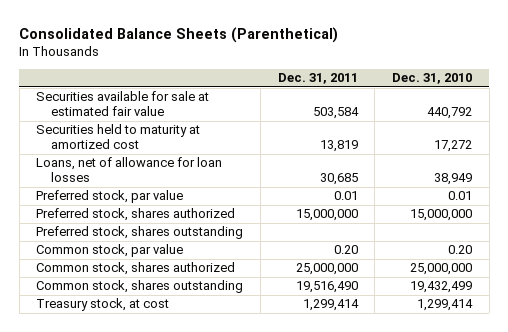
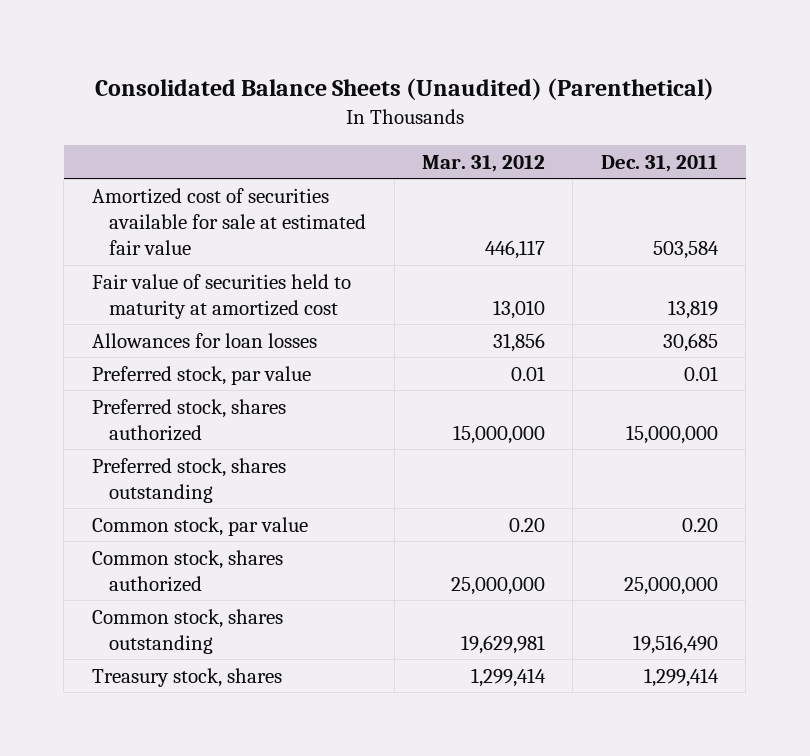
- Consolidated Balance Sheets (Parenthetical)
+ Consolidated Balance Sheets (Unaudited) (Parenthetical)
- | Dec. 31, 2011 | Dec. 31, 2010
+ | Mar. 31, 2012 | Dec. 31, 2011
- Securities available for sale at estimated fair value | 503,584 | 440,792
- Securities held to maturity at amortized cost | 13,819 | 17,272
- Loans, net of allowance for loan losses | 30,685 | 38,949
+ Amortized cost of securities available for sale at estimated fair value | 446,117 | 503,584
+ Fair value of securities held to maturity at amortized cost | 13,010 | 13,819
+ Allowances for loan losses | 31,856 | 30,685
- Treasury stock, at cost | 1,299,414 | 1,299,414
+ Treasury stock, shares | 1,299,414 | 1,299,414

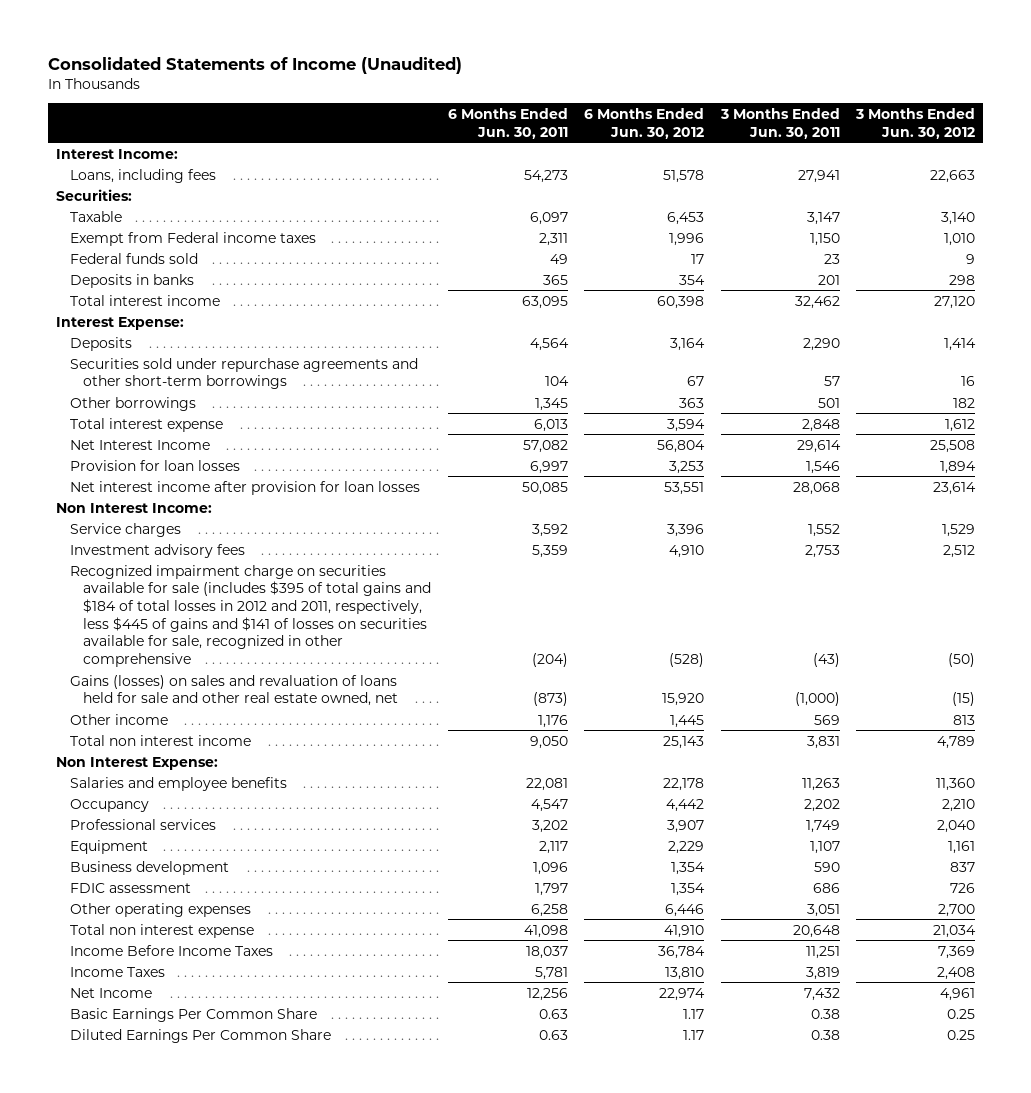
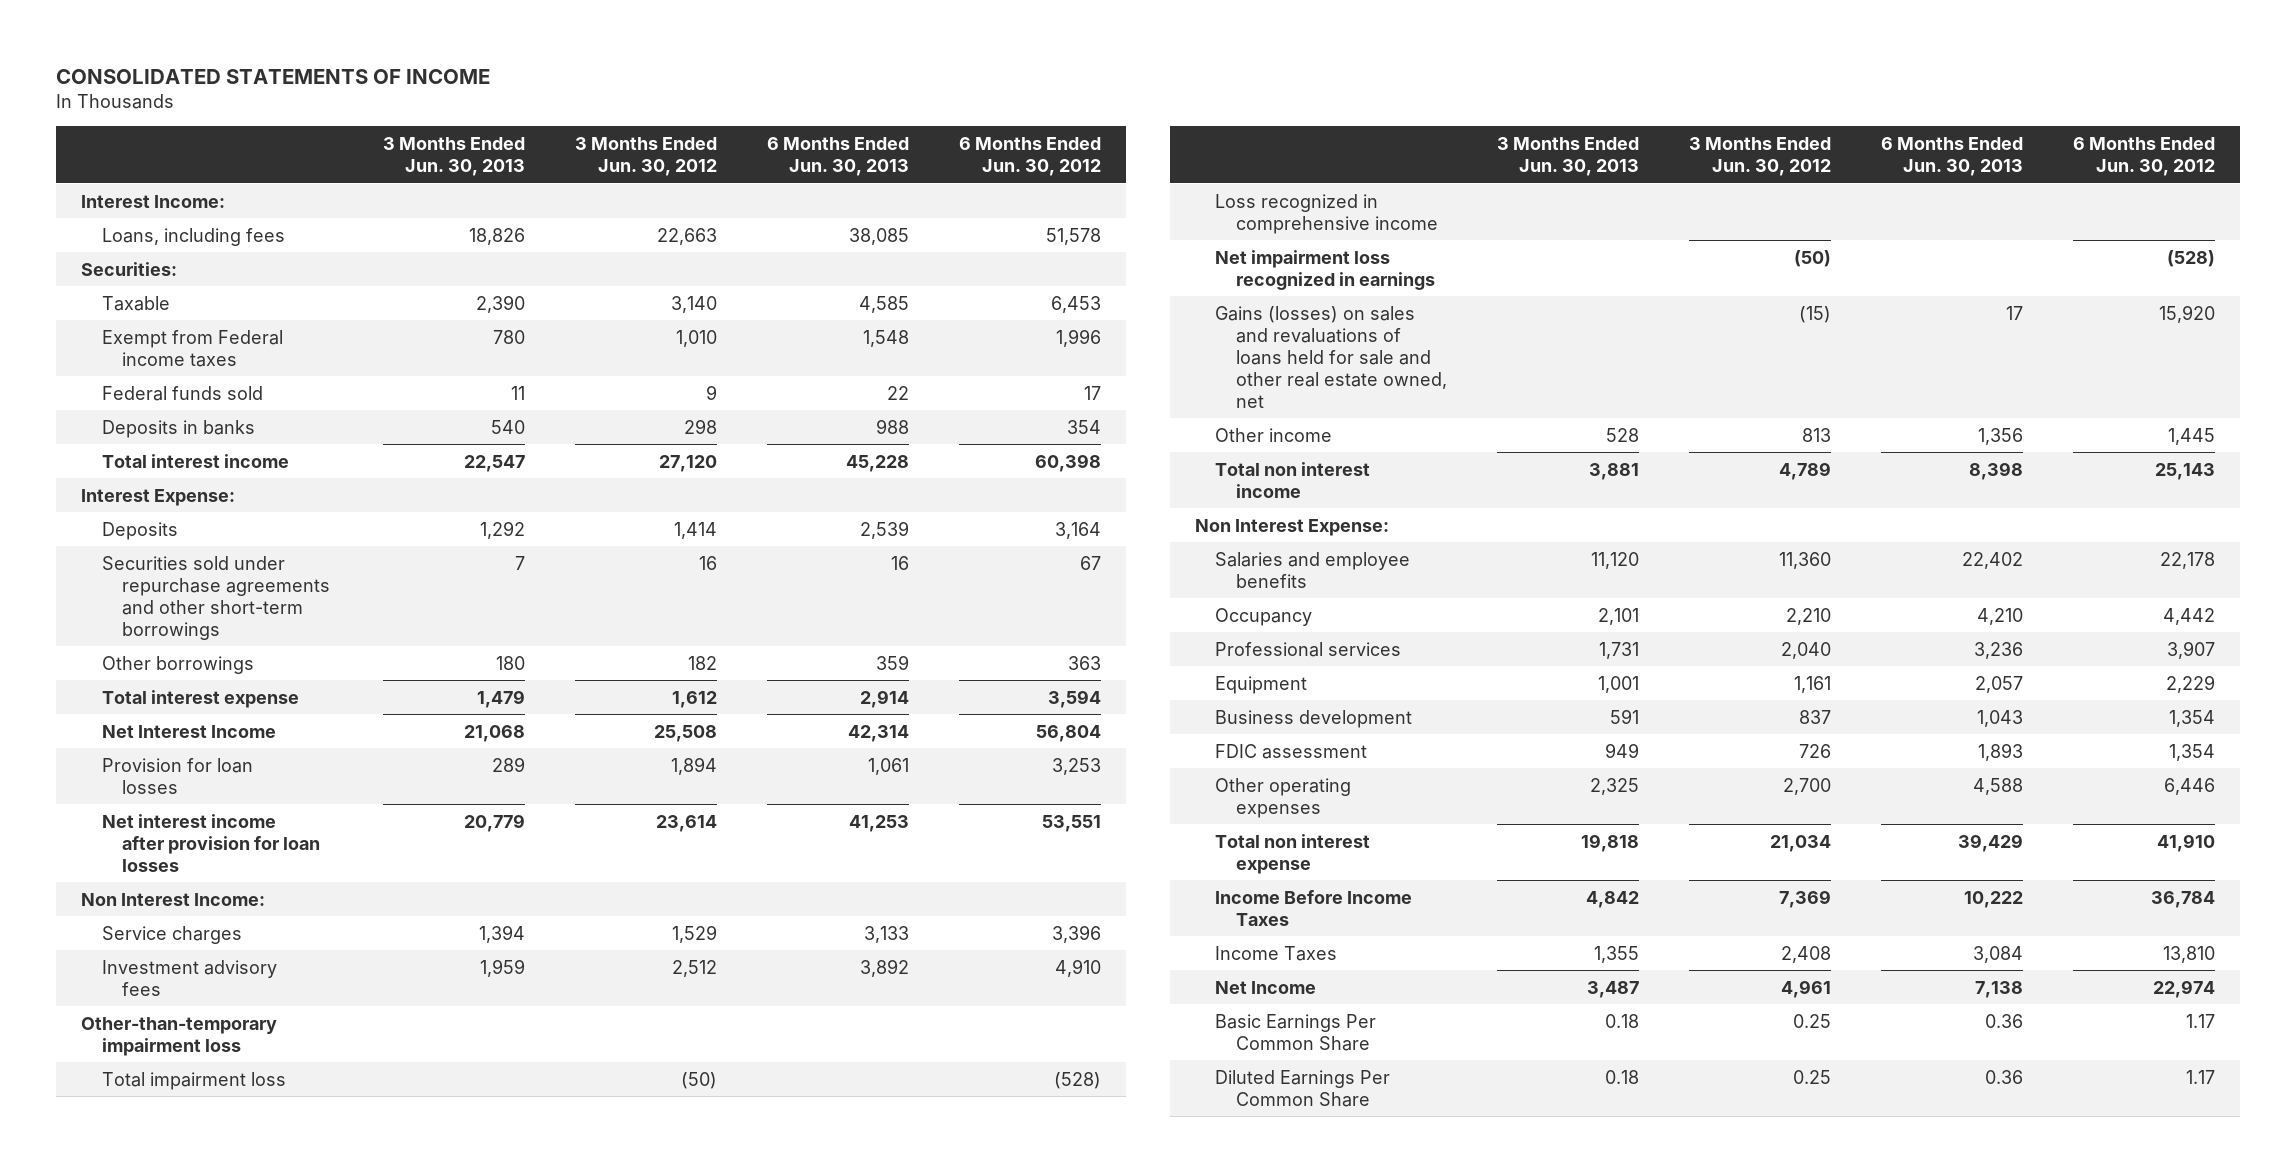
- Consolidated Statements of Income (Unaudited)
+ CONSOLIDATED STATEMENTS OF INCOME
- | 6 Months Ended Jun. 30, 2011 | 6 Months Ended Jun. 30, 2012 | 3 Months Ended Jun. 30, 2011 | 3 Months Ended Jun. 30, 2012
+ | 3 Months Ended Jun. 30, 2013 | 3 Months Ended Jun. 30, 2012 | 6 Months Ended Jun. 30, 2013 | 6 Months Ended Jun. 30, 2012
- Recognized impairment charge on securities available for sale (includes $395 of total gains and $184 of total losses in 2012 and 2011, respectively, less $445 of gains and $141 of losses on securities available for sale, recognized in other comprehensive | (204) | (528) | (43) | (50)
- Gains (losses) on sales and revaluation of loans held for sale and other real estate owned, net | (873) | 15,920 | (1,000) | (15)
+ Other-than-temporary impairment loss
+ Total impairment loss | | (50) | | (528)
+ Loss recognized in comprehensive income
+ Net impairment loss recognized in earnings | | (50) | | (528)
+ Gains (losses) on sales and revaluations of loans held for sale and other real estate owned, net | | (15) | 17 | 15,920

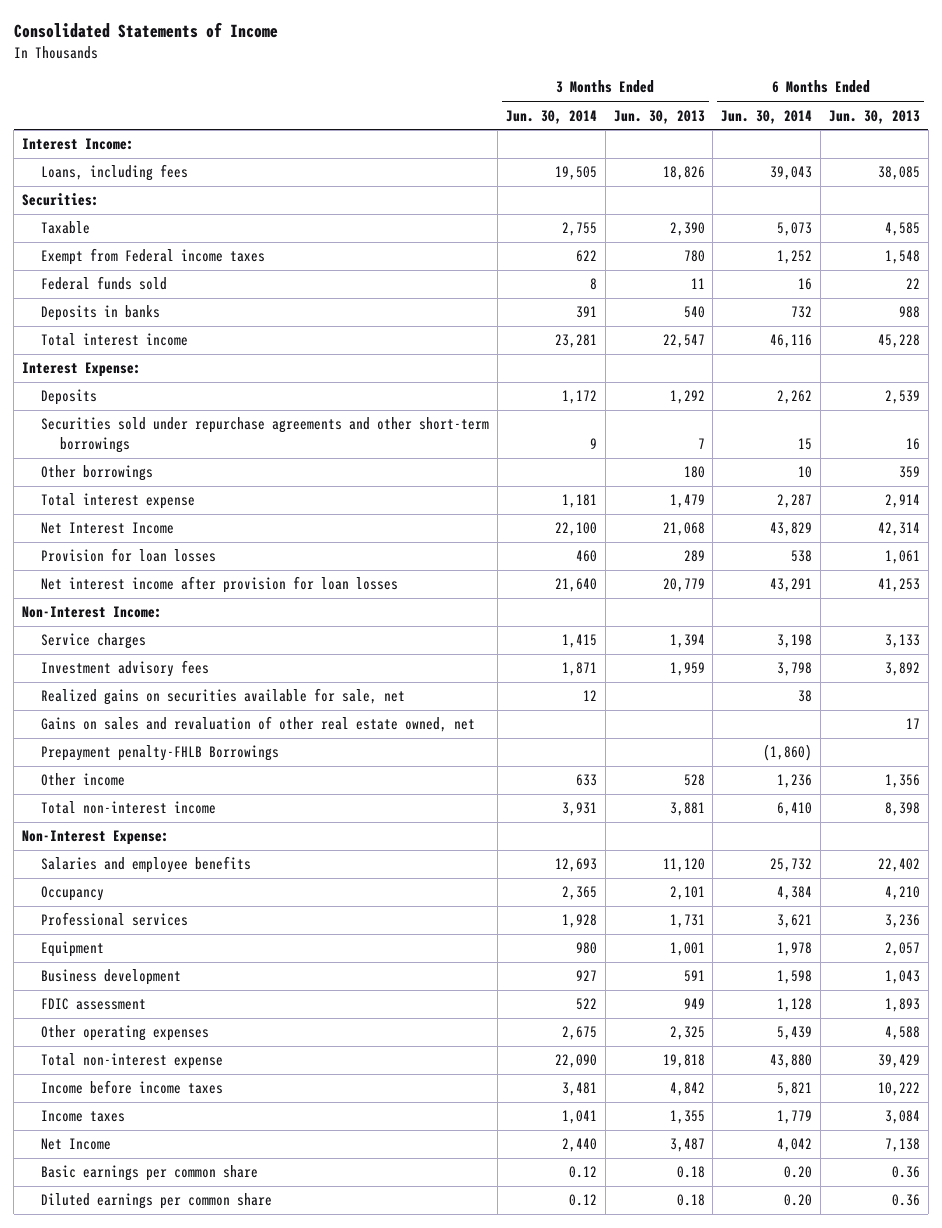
- CONSOLIDATED STATEMENTS OF INCOME
+ Consolidated Statements of Income
- | 3 Months Ended Jun. 30, 2013 | 3 Months Ended Jun. 30, 2012 | 6 Months Ended Jun. 30, 2013 | 6 Months Ended Jun. 30, 2012
+ | 3 Months Ended Jun. 30, 2014 | 3 Months Ended Jun. 30, 2013 | 6 Months Ended Jun. 30, 2014 | 6 Months Ended Jun. 30, 2013
- Non Interest Income:
+ Non-Interest Income:
- Other-than-temporary impairment loss
- Total impairment loss | | (50) | | (528)
- Loss recognized in comprehensive income
- Net impairment loss recognized in earnings | | (50) | | (528)
- Gains (losses) on sales and revaluations of loans held for sale and other real estate owned, net | | (15) | 17 | 15,920
+ Realized gains on securities available for sale, net | 12 | | 38 |
+ Gains on sales and revaluation of other real estate owned, net | | | | 17
+ Prepayment penalty-FHLB Borrowings | | | (1,860) |
- Total non interest income | 3,881 | 4,789 | 8,398 | 25,143
- Non Interest Expense:
+ Total non-interest income | 3,931 | 3,881 | 6,410 | 8,398
+ Non-Interest Expense:
- Total non interest expense | 19,818 | 21,034 | 39,429 | 41,910
- Income Before Income Taxes | 4,842 | 7,369 | 10,222 | 36,784
- Income Taxes | 1,355 | 2,408 | 3,084 | 13,810
+ Total non-interest expense | 22,090 | 19,818 | 43,880 | 39,429
+ Income before income taxes | 3,481 | 4,842 | 5,821 | 10,222
+ Income taxes | 1,041 | 1,355 | 1,779 | 3,084
- Basic Earnings Per Common Share | 0.18 | 0.25 | 0.36 | 1.17
- Diluted Earnings Per Common Share | 0.18 | 0.25 | 0.36 | 1.17
+ Basic earnings per common share | 0.12 | 0.18 | 0.20 | 0.36
+ Diluted earnings per common share | 0.12 | 0.18 | 0.20 | 0.36

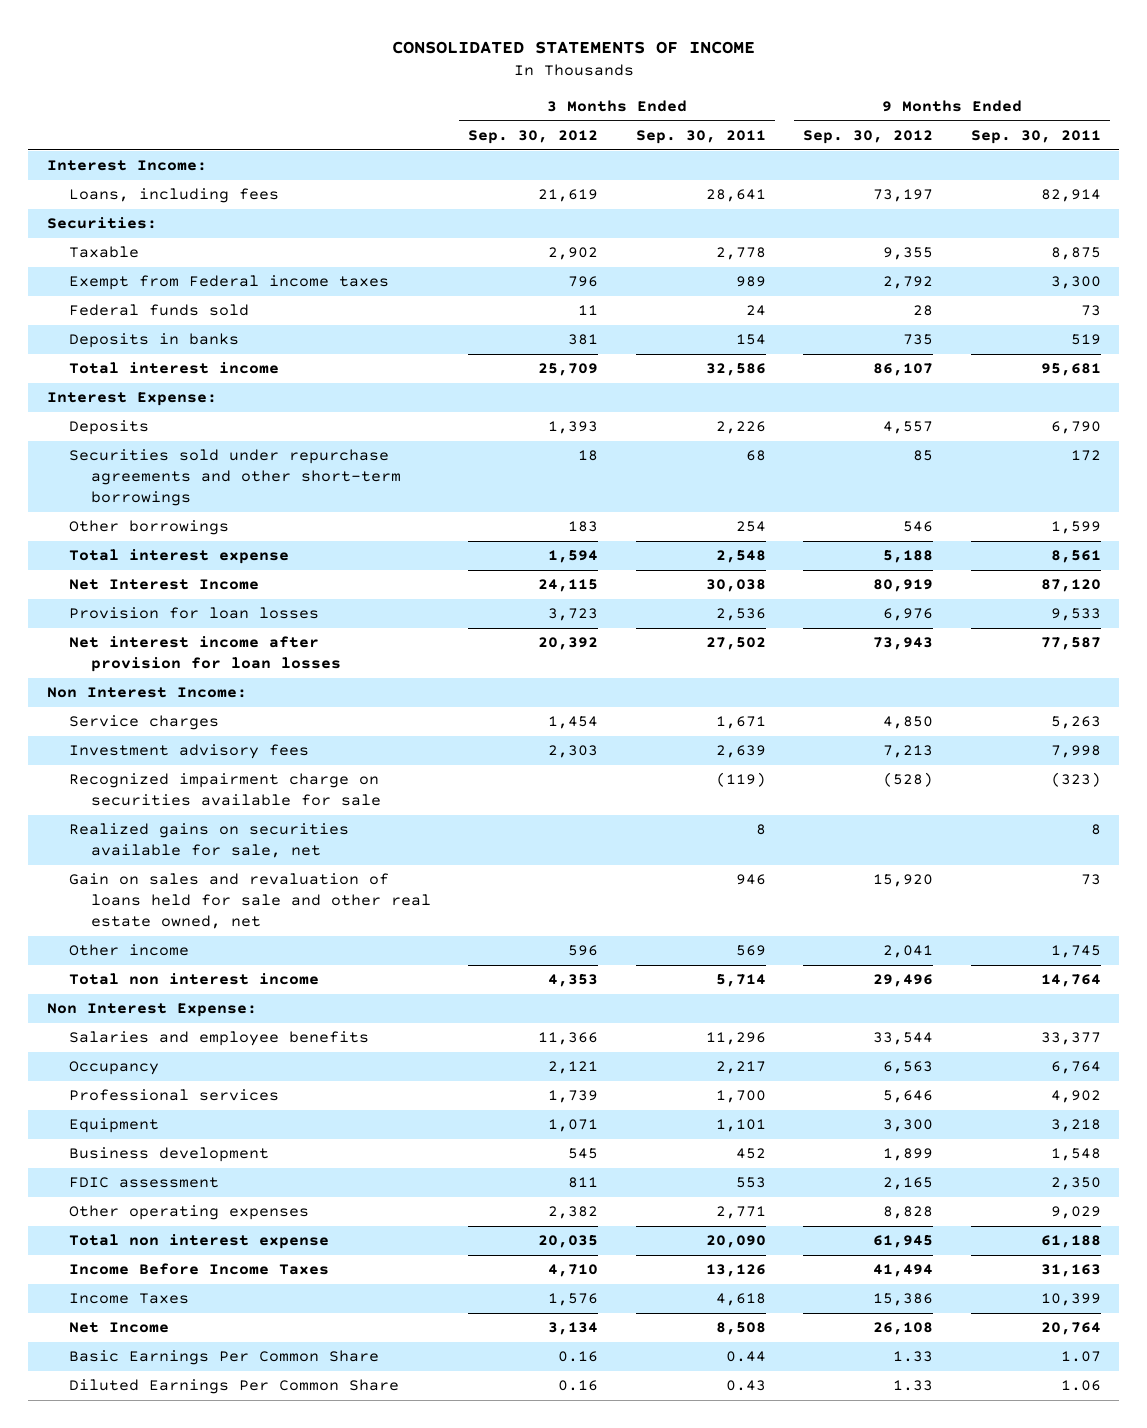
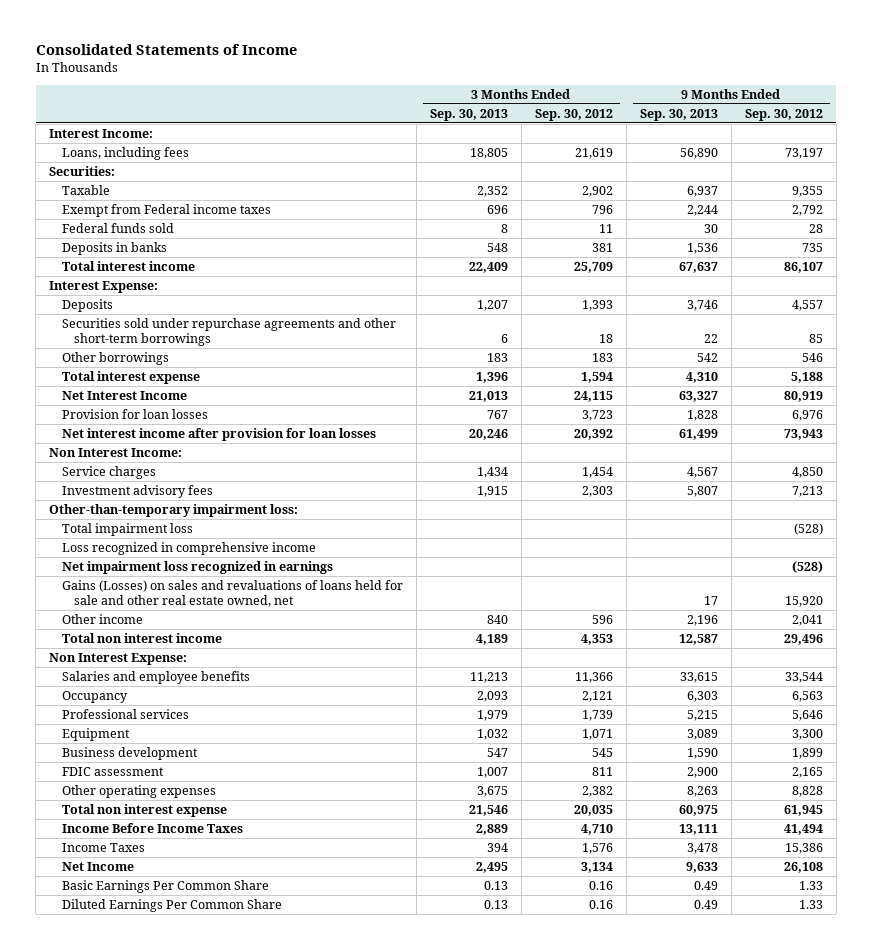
- CONSOLIDATED STATEMENTS OF INCOME
+ Consolidated Statements of Income
- | 3 Months Ended Sep. 30, 2012 | 3 Months Ended Sep. 30, 2011 | 9 Months Ended Sep. 30, 2012 | 9 Months Ended Sep. 30, 2011
+ | 3 Months Ended Sep. 30, 2013 | 3 Months Ended Sep. 30, 2012 | 9 Months Ended Sep. 30, 2013 | 9 Months Ended Sep. 30, 2012
- Recognized impairment charge on securities available for sale | | (119) | (528) | (323)
- Realized gains on securities available for sale, net | | 8 | | 8
- Gain on sales and revaluation of loans held for sale and other real estate owned, net | | 946 | 15,920 | 73
+ Other-than-temporary impairment loss:
+ Total impairment loss | | | | (528)
+ Loss recognized in comprehensive income
+ Net impairment loss recognized in earnings | | | | (528)
+ Gains (Losses) on sales and revaluations of loans held for sale and other real estate owned, net | | | 17 | 15,920

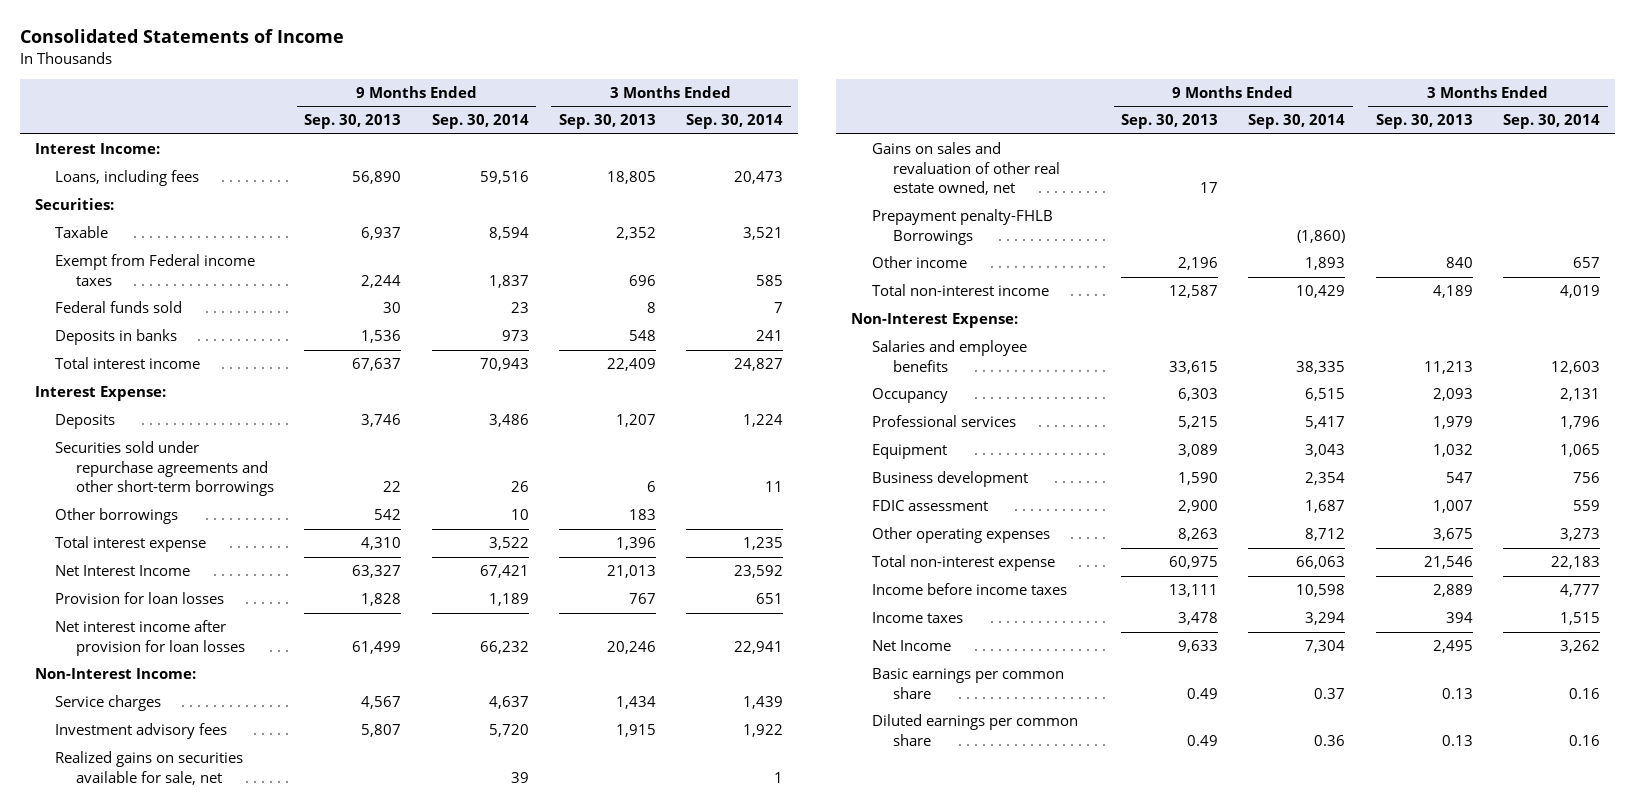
- | 3 Months Ended Sep. 30, 2013 | 3 Months Ended Sep. 30, 2012 | 9 Months Ended Sep. 30, 2013 | 9 Months Ended Sep. 30, 2012
+ | 9 Months Ended Sep. 30, 2013 | 9 Months Ended Sep. 30, 2014 | 3 Months Ended Sep. 30, 2013 | 3 Months Ended Sep. 30, 2014
- Non Interest Income:
+ Non-Interest Income:
- Other-than-temporary impairment loss:
- Total impairment loss | | | | (528)
- Loss recognized in comprehensive income
- Net impairment loss recognized in earnings | | | | (528)
- Gains (Losses) on sales and revaluations of loans held for sale and other real estate owned, net | | | 17 | 15,920
+ Realized gains on securities available for sale, net | | 39 | | 1
+ Gains on sales and revaluation of other real estate owned, net | 17 | | |
+ Prepayment penalty-FHLB Borrowings | | (1,860) | |
- Total non interest income | 4,189 | 4,353 | 12,587 | 29,496
- Non Interest Expense:
+ Total non-interest income | 12,587 | 10,429 | 4,189 | 4,019
+ Non-Interest Expense:
- Total non interest expense | 21,546 | 20,035 | 60,975 | 61,945
- Income Before Income Taxes | 2,889 | 4,710 | 13,111 | 41,494
- Income Taxes | 394 | 1,576 | 3,478 | 15,386
+ Total non-interest expense | 60,975 | 66,063 | 21,546 | 22,183
+ Income before income taxes | 13,111 | 10,598 | 2,889 | 4,777
+ Income taxes | 3,478 | 3,294 | 394 | 1,515
- Basic Earnings Per Common Share | 0.13 | 0.16 | 0.49 | 1.33
- Diluted Earnings Per Common Share | 0.13 | 0.16 | 0.49 | 1.33
+ Basic earnings per common share | 0.49 | 0.37 | 0.13 | 0.16
+ Diluted earnings per common share | 0.49 | 0.36 | 0.13 | 0.16

